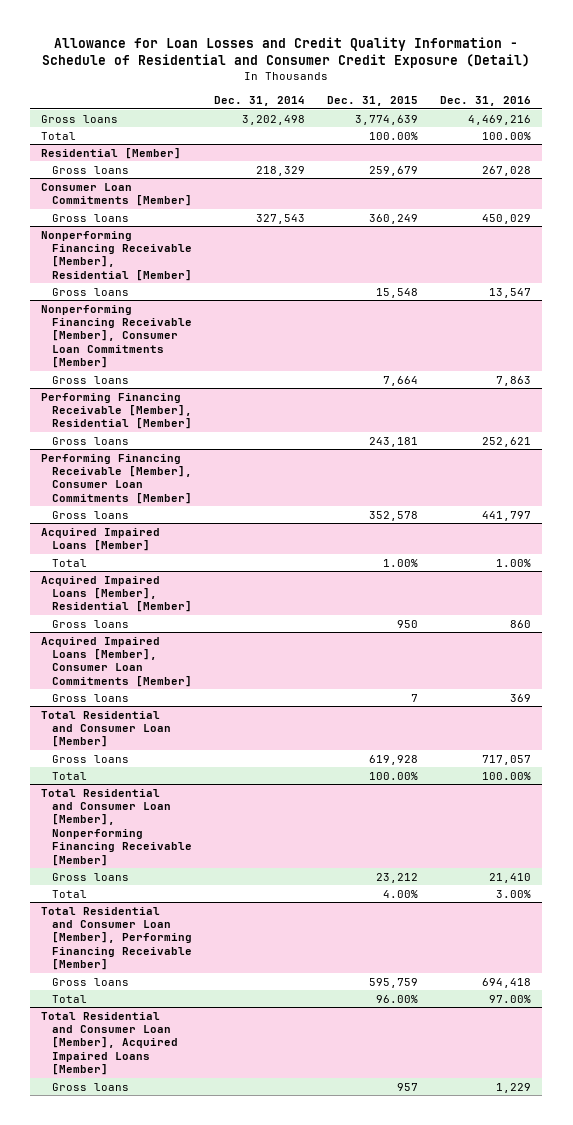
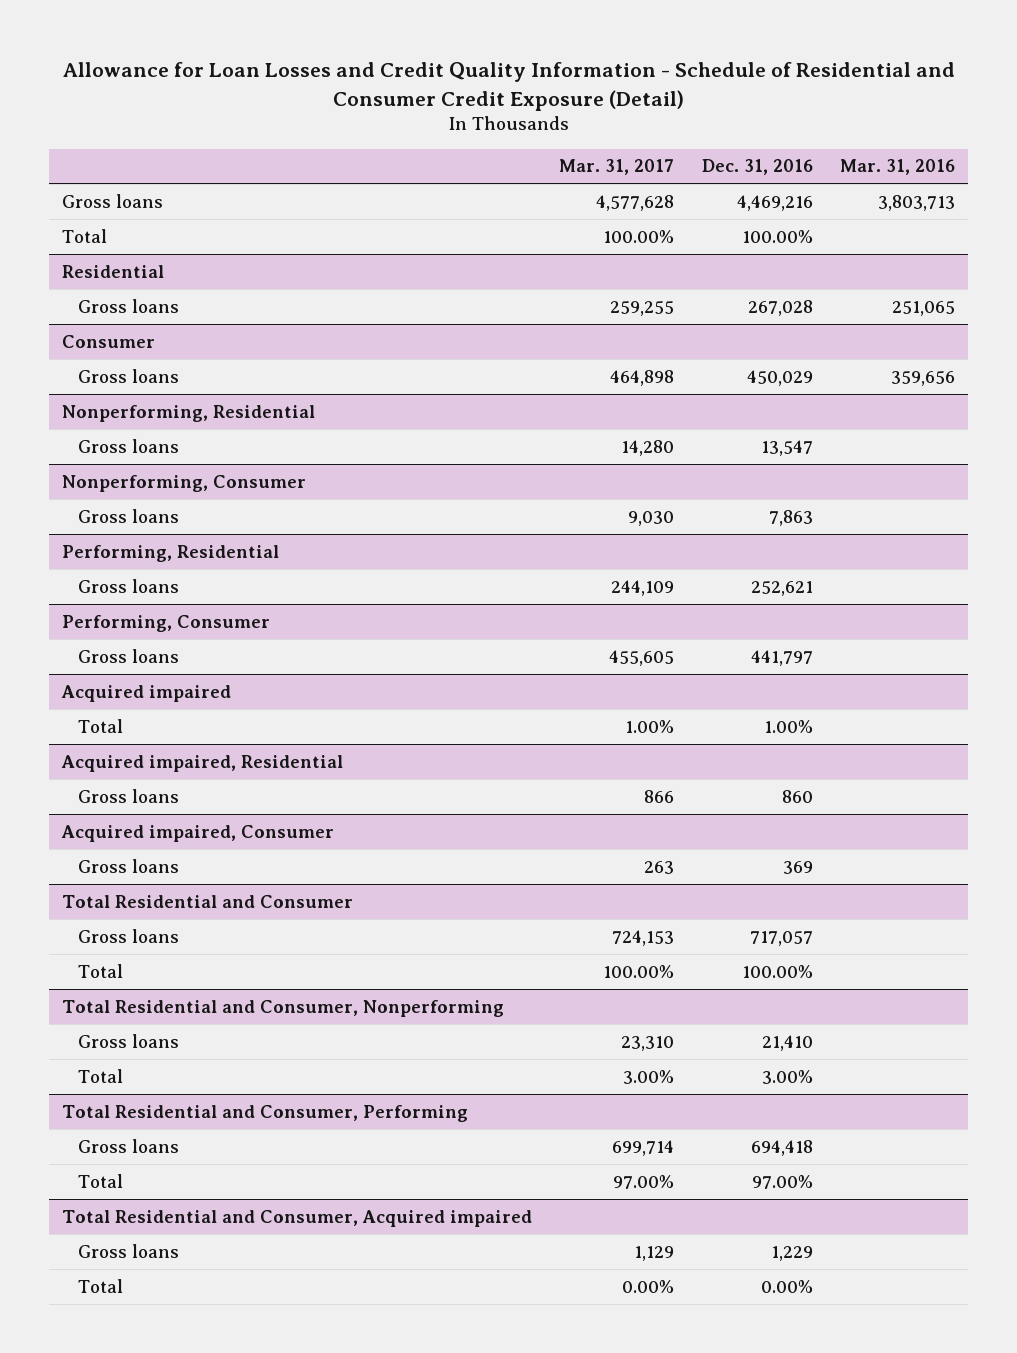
- | Dec. 31, 2014 | Dec. 31, 2015 | Dec. 31, 2016
+ | Mar. 31, 2017 | Dec. 31, 2016 | Mar. 31, 2016
- Residential [Member]
+ Residential
- Consumer Loan Commitments [Member]
+ Consumer
- Nonperforming Financing Receivable [Member], Residential [Member]
+ Nonperforming, Residential
- Nonperforming Financing Receivable [Member], Consumer Loan Commitments [Member]
+ Nonperforming, Consumer
- Performing Financing Receivable [Member], Residential [Member]
+ Performing, Residential
- Performing Financing Receivable [Member], Consumer Loan Commitments [Member]
+ Performing, Consumer
- Acquired Impaired Loans [Member]
+ Acquired impaired
- Acquired Impaired Loans [Member], Residential [Member]
+ Acquired impaired, Residential
- Acquired Impaired Loans [Member], Consumer Loan Commitments [Member]
+ Acquired impaired, Consumer
- Total Residential and Consumer Loan [Member]
+ Total Residential and Consumer
- Total Residential and Consumer Loan [Member], Nonperforming Financing Receivable [Member]
+ Total Residential and Consumer, Nonperforming
- Total Residential and Consumer Loan [Member], Performing Financing Receivable [Member]
+ Total Residential and Consumer, Performing
- Total Residential and Consumer Loan [Member], Acquired Impaired Loans [Member]
+ Total Residential and Consumer, Acquired impaired
+ Total | 0.00% | 0.00% |

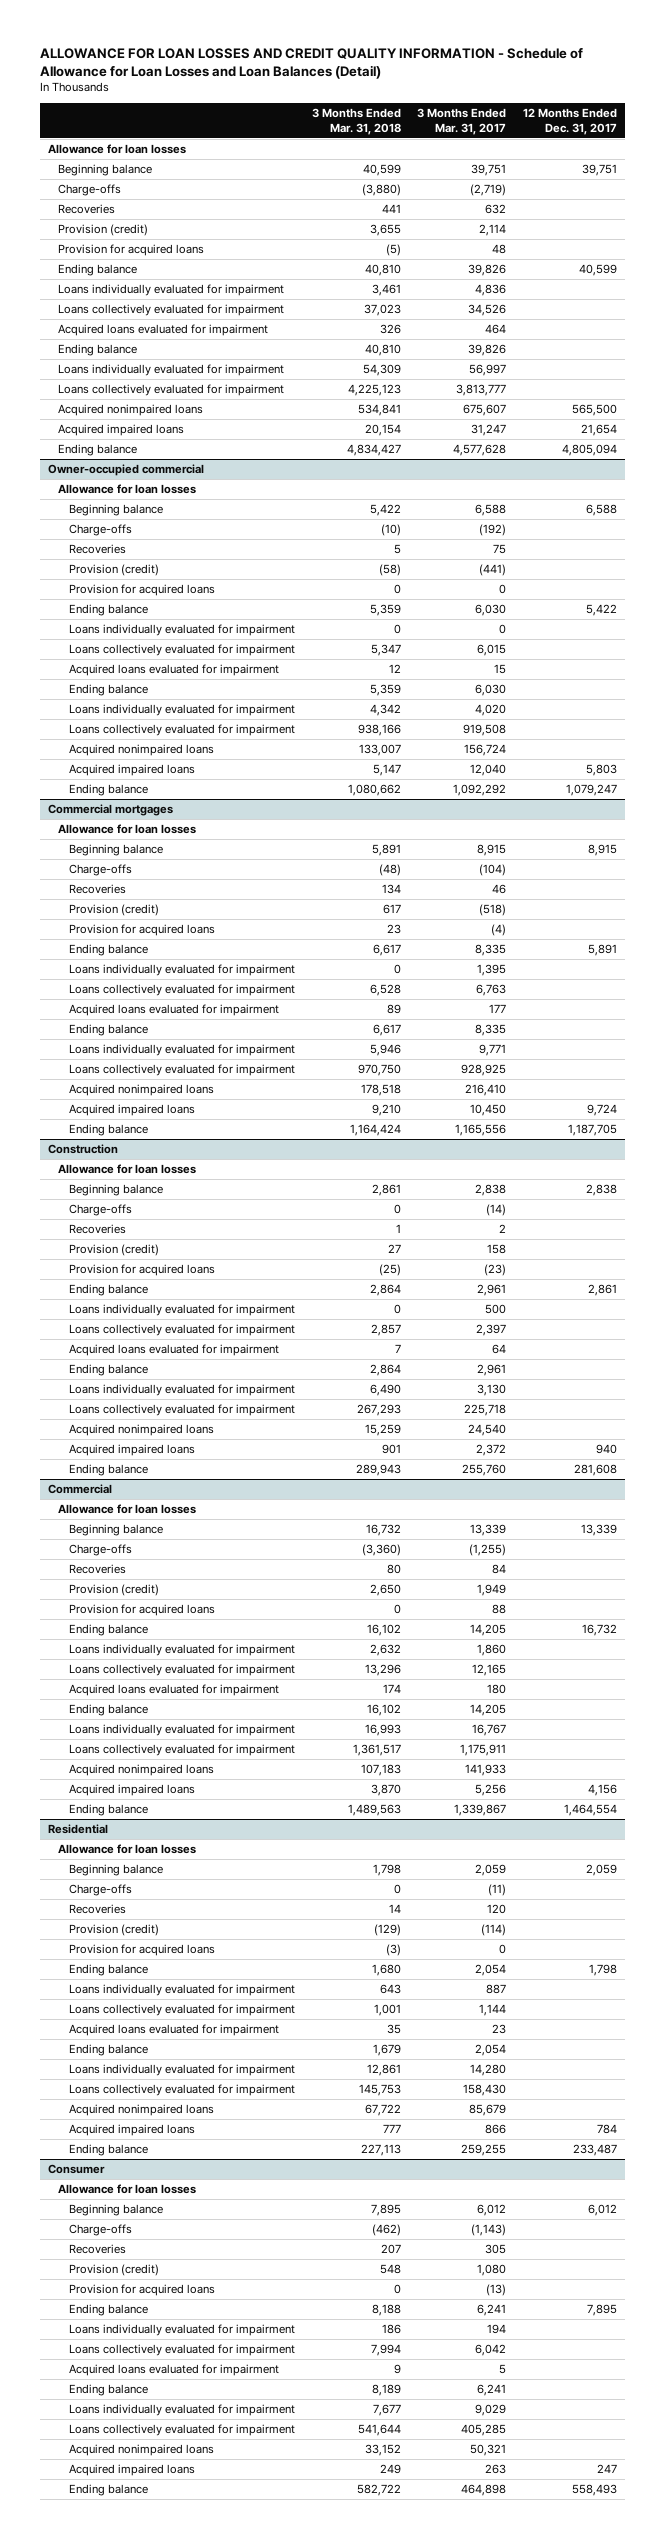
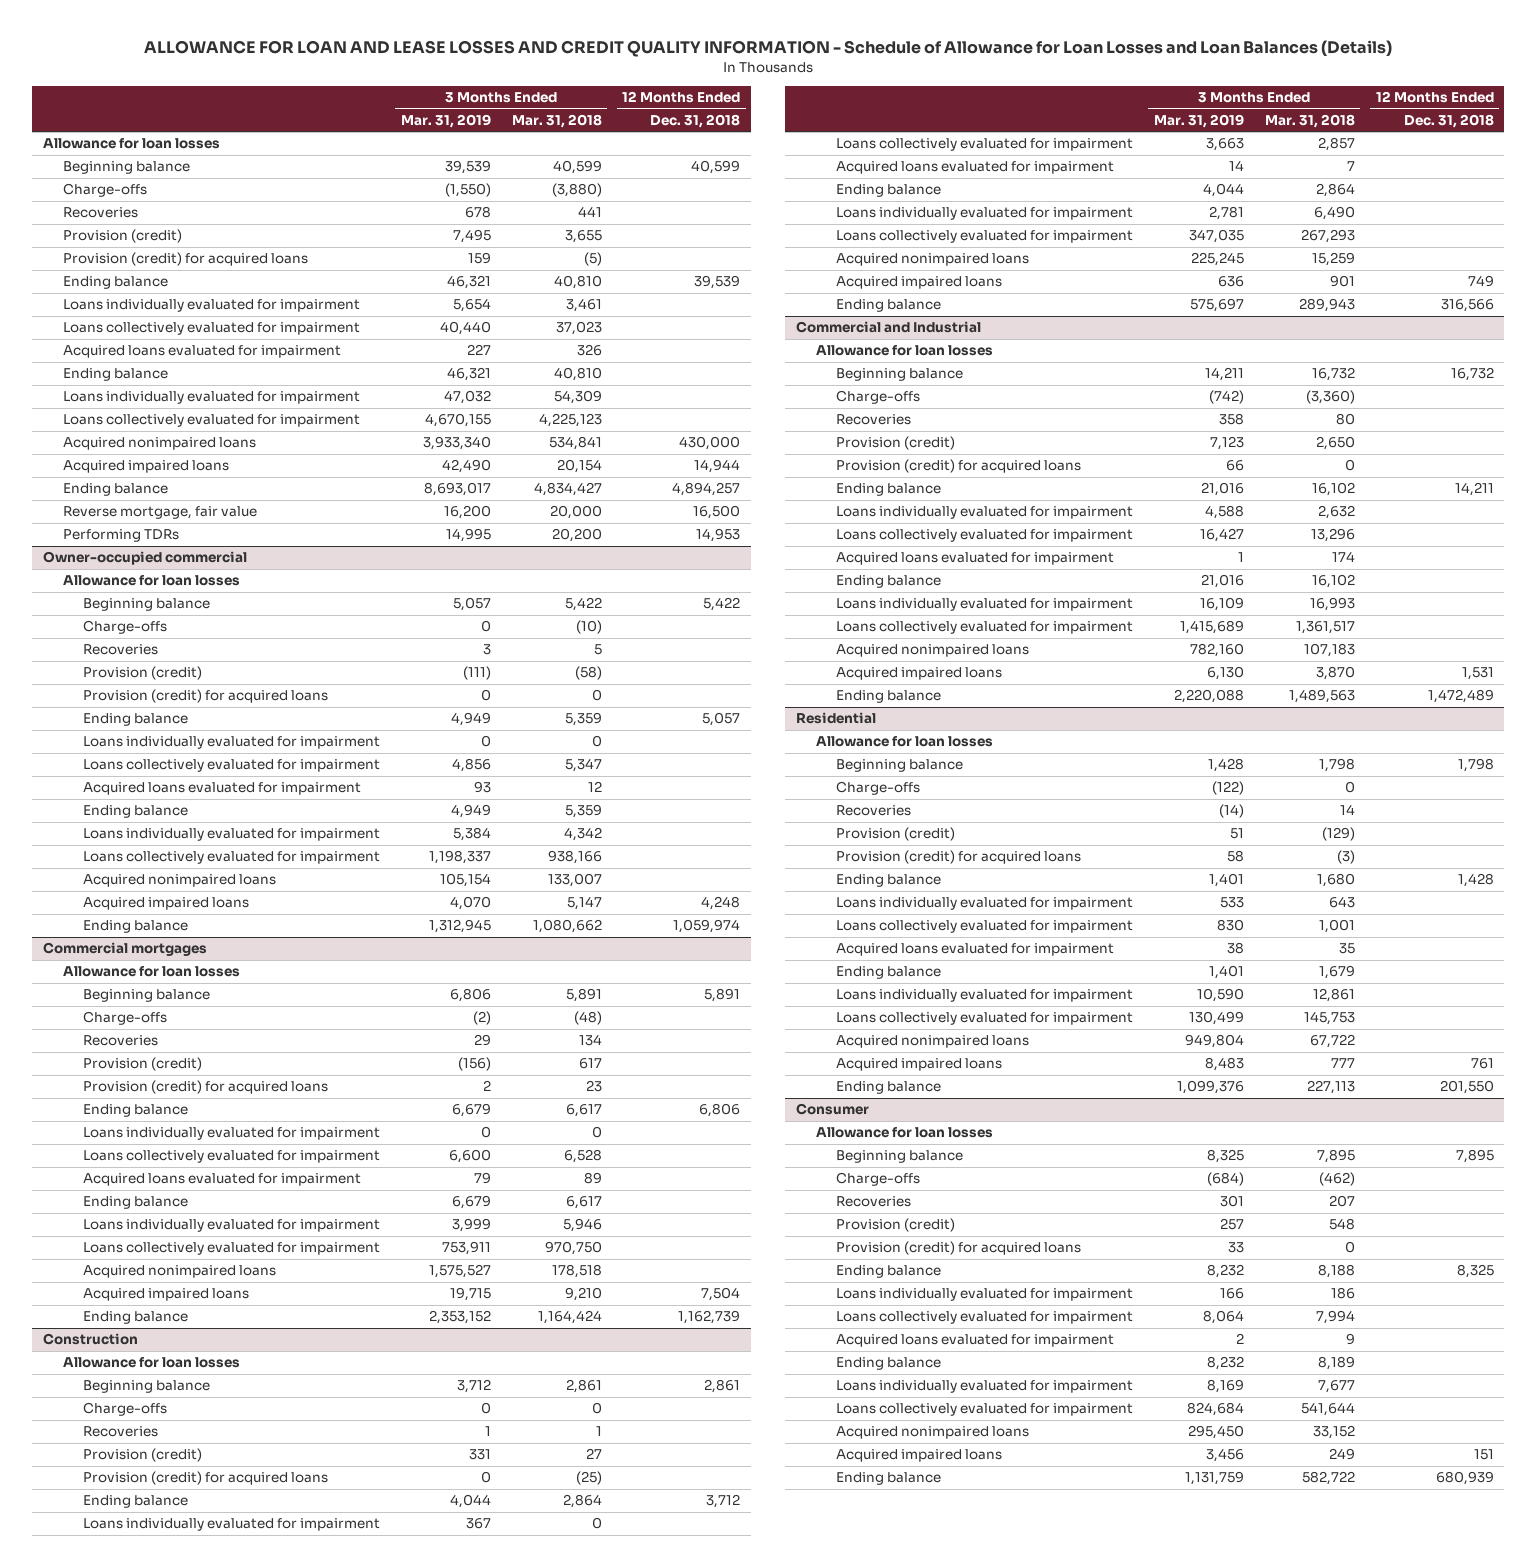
- ALLOWANCE FOR LOAN LOSSES AND CREDIT QUALITY INFORMATION - Schedule of Allowance for Loan Losses and Loan Balances (Detail)
+ ALLOWANCE FOR LOAN AND LEASE LOSSES AND CREDIT QUALITY INFORMATION - Schedule of Allowance for Loan Losses and Loan Balances (Details)
- | 3 Months Ended Mar. 31, 2018 | 3 Months Ended Mar. 31, 2017 | 12 Months Ended Dec. 31, 2017
+ | 3 Months Ended Mar. 31, 2019 | 3 Months Ended Mar. 31, 2018 | 12 Months Ended Dec. 31, 2018
- Provision for acquired loans | (5) | 48 |
+ Provision (credit) for acquired loans | 159 | (5) |
+ Reverse mortgage, fair value | 16,200 | 20,000 | 16,500
+ Performing TDRs | 14,995 | 20,200 | 14,953
@ Owner-occupied commercial
- Provision for acquired loans | 0 | 0 |
+ Provision (credit) for acquired loans | 0 | 0 |
@ Commercial mortgages
- Provision for acquired loans | 23 | (4) |
+ Provision (credit) for acquired loans | 2 | 23 |
@ Construction
- Provision for acquired loans | (25) | (23) |
+ Provision (credit) for acquired loans | 0 | (25) |
- Commercial
+ Commercial and Industrial
- Provision for acquired loans | 0 | 88 |
+ Provision (credit) for acquired loans | 66 | 0 |
@ Residential
- Provision for acquired loans | (3) | 0 |
+ Provision (credit) for acquired loans | 58 | (3) |
@ Consumer
- Provision for acquired loans | 0 | (13) |
+ Provision (credit) for acquired loans | 33 | 0 |

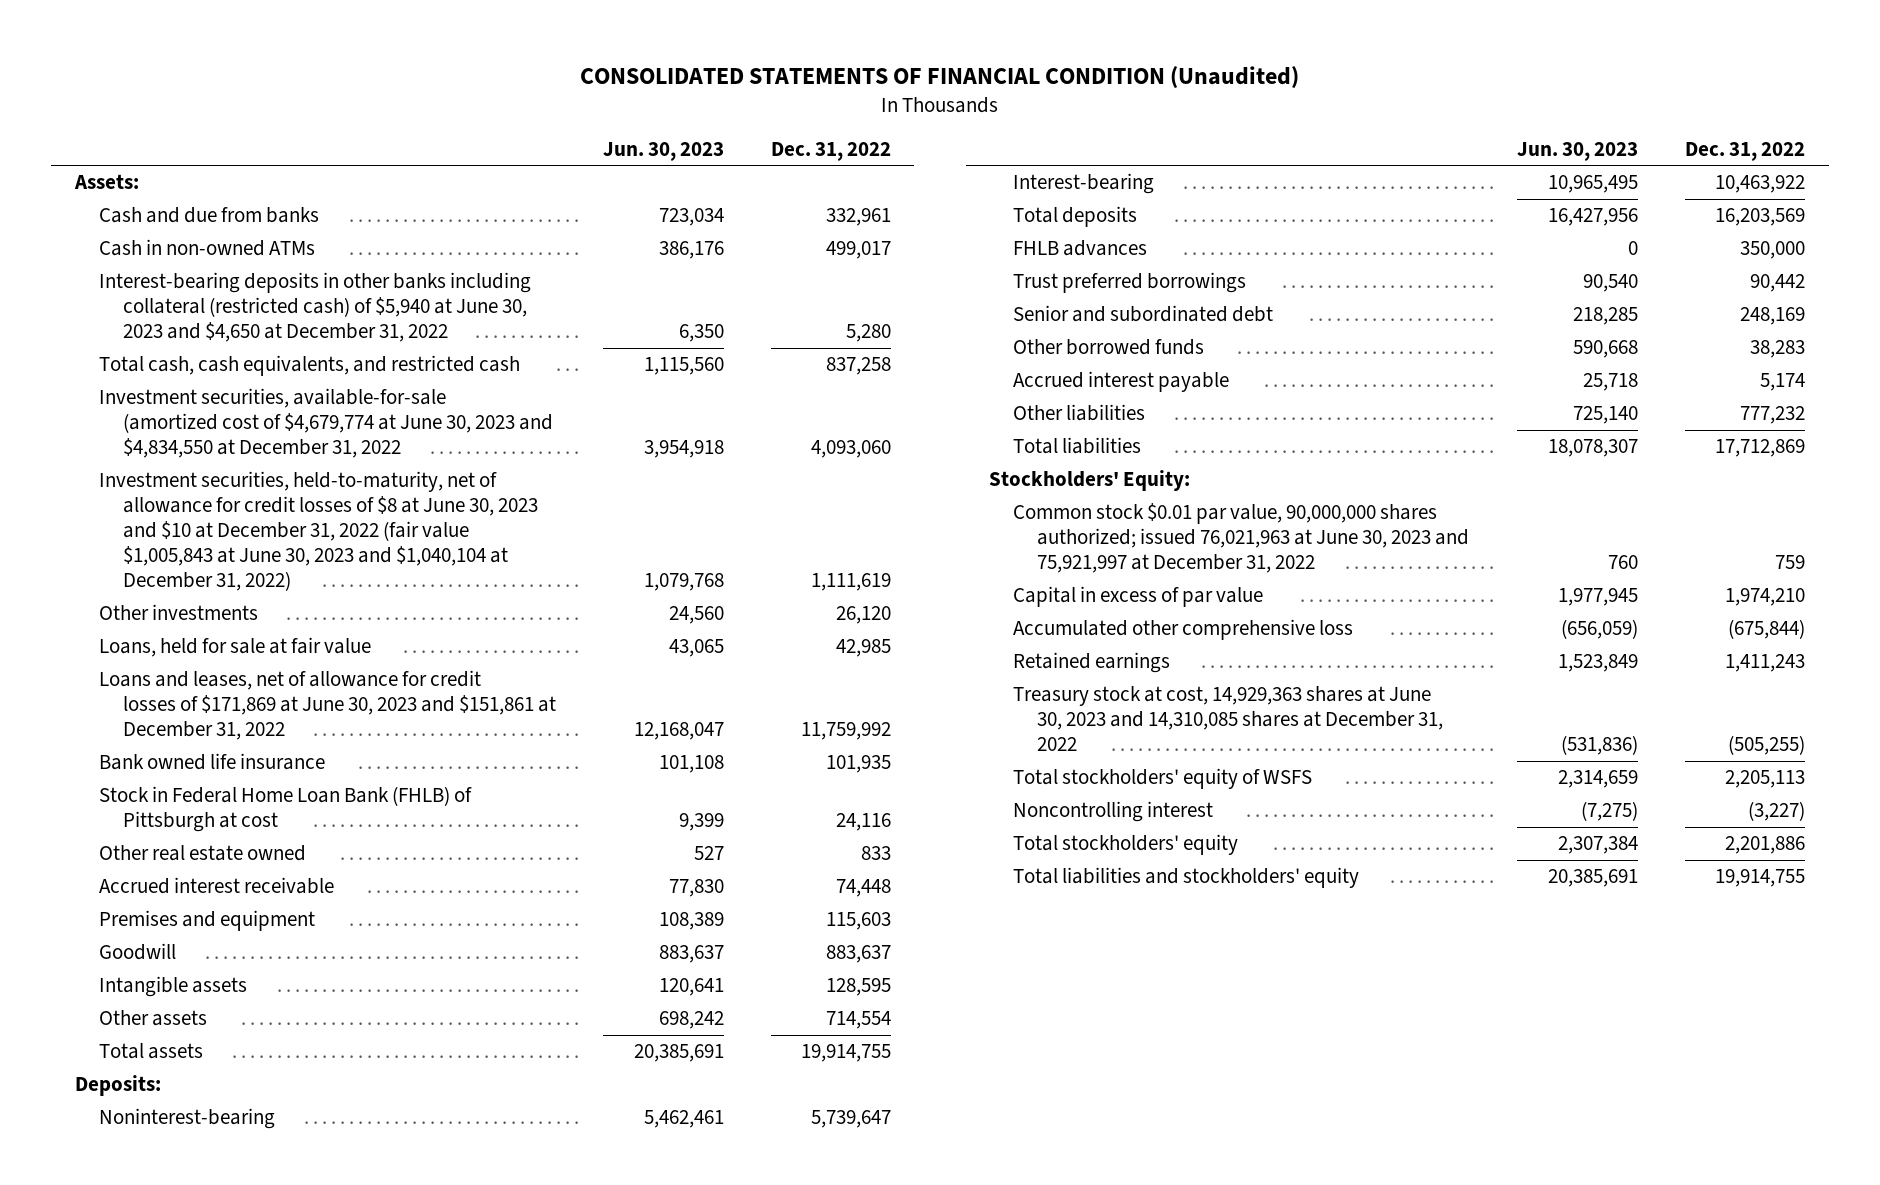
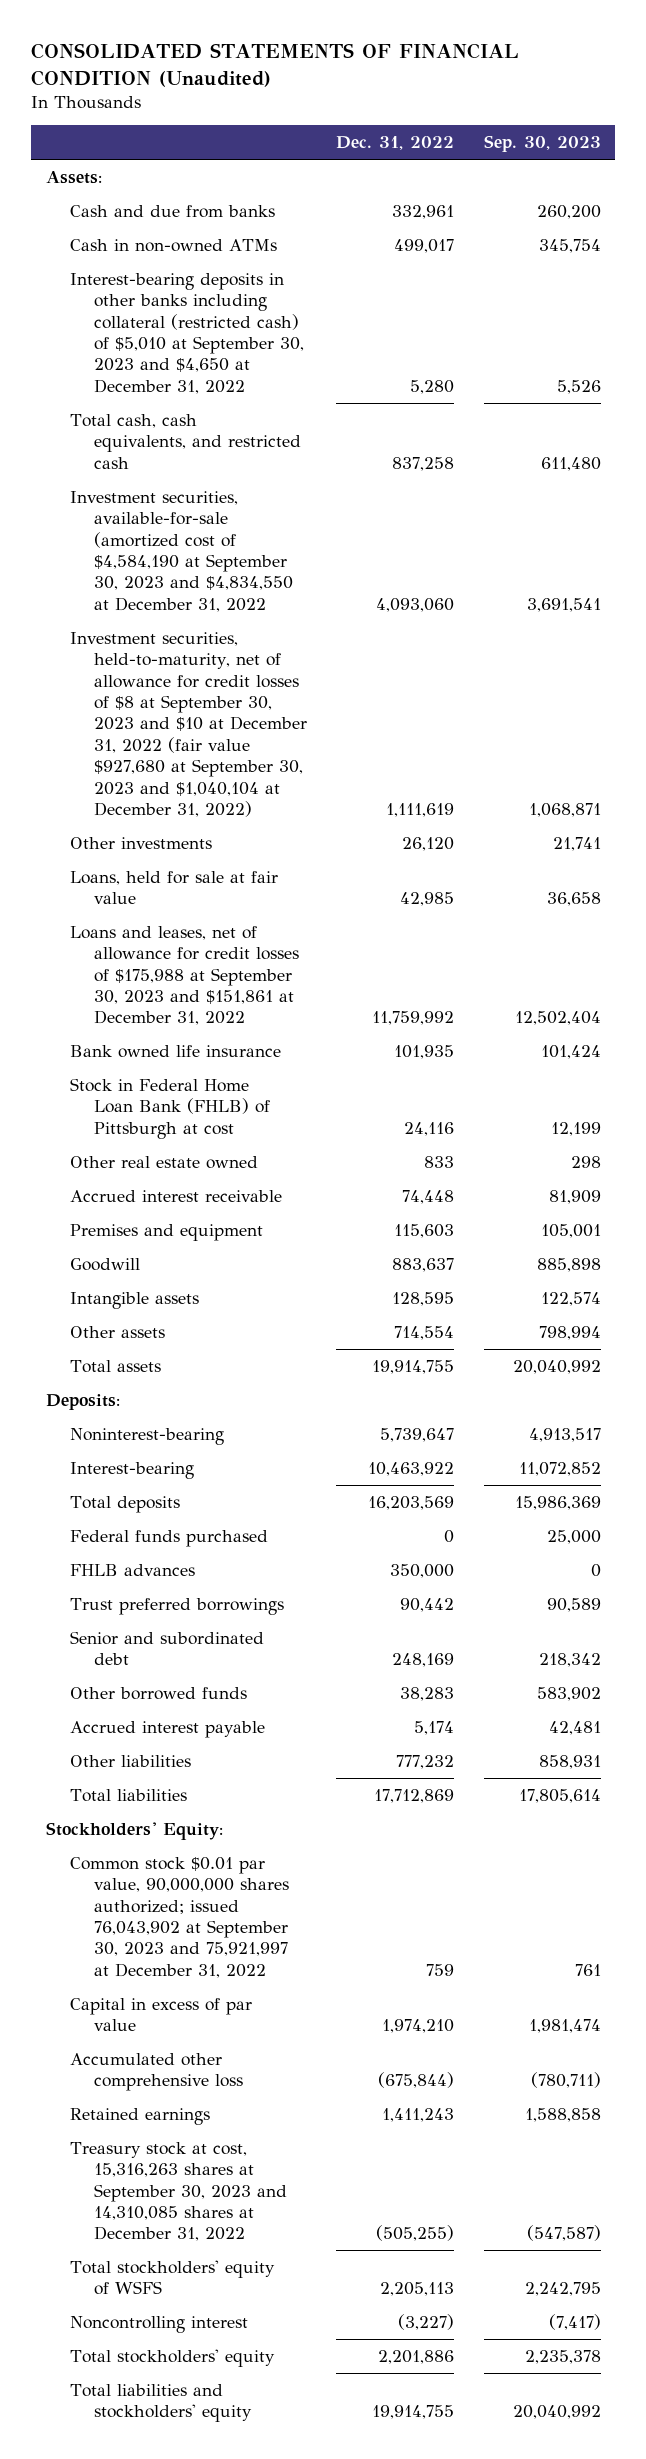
- | Jun. 30, 2023 | Dec. 31, 2022
+ | Dec. 31, 2022 | Sep. 30, 2023
- Interest-bearing deposits in other banks including collateral (restricted cash) of $5,940 at June 30, 2023 and $4,650 at December 31, 2022 | 6,350 | 5,280
+ Interest-bearing deposits in other banks including collateral (restricted cash) of $5,010 at September 30, 2023 and $4,650 at December 31, 2022 | 5,280 | 5,526
- Investment securities, available-for-sale (amortized cost of $4,679,774 at June 30, 2023 and $4,834,550 at December 31, 2022 | 3,954,918 | 4,093,060
- Investment securities, held-to-maturity, net of allowance for credit losses of $8 at June 30, 2023 and $10 at December 31, 2022 (fair value $1,005,843 at June 30, 2023 and $1,040,104 at December 31, 2022) | 1,079,768 | 1,111,619
+ Investment securities, available-for-sale (amortized cost of $4,584,190 at September 30, 2023 and $4,834,550 at December 31, 2022 | 4,093,060 | 3,691,541
+ Investment securities, held-to-maturity, net of allowance for credit losses of $8 at September 30, 2023 and $10 at December 31, 2022 (fair value $927,680 at September 30, 2023 and $1,040,104 at December 31, 2022) | 1,111,619 | 1,068,871
- Loans and leases, net of allowance for credit losses of $171,869 at June 30, 2023 and $151,861 at December 31, 2022 | 12,168,047 | 11,759,992
+ Loans and leases, net of allowance for credit losses of $175,988 at September 30, 2023 and $151,861 at December 31, 2022 | 11,759,992 | 12,502,404
+ Federal funds purchased | 0 | 25,000
- Common stock $0.01 par value, 90,000,000 shares authorized; issued 76,021,963 at June 30, 2023 and 75,921,997 at December 31, 2022 | 760 | 759
+ Common stock $0.01 par value, 90,000,000 shares authorized; issued 76,043,902 at September 30, 2023 and 75,921,997 at December 31, 2022 | 759 | 761
- Treasury stock at cost, 14,929,363 shares at June 30, 2023 and 14,310,085 shares at December 31, 2022 | (531,836) | (505,255)
+ Treasury stock at cost, 15,316,263 shares at September 30, 2023 and 14,310,085 shares at December 31, 2022 | (505,255) | (547,587)

